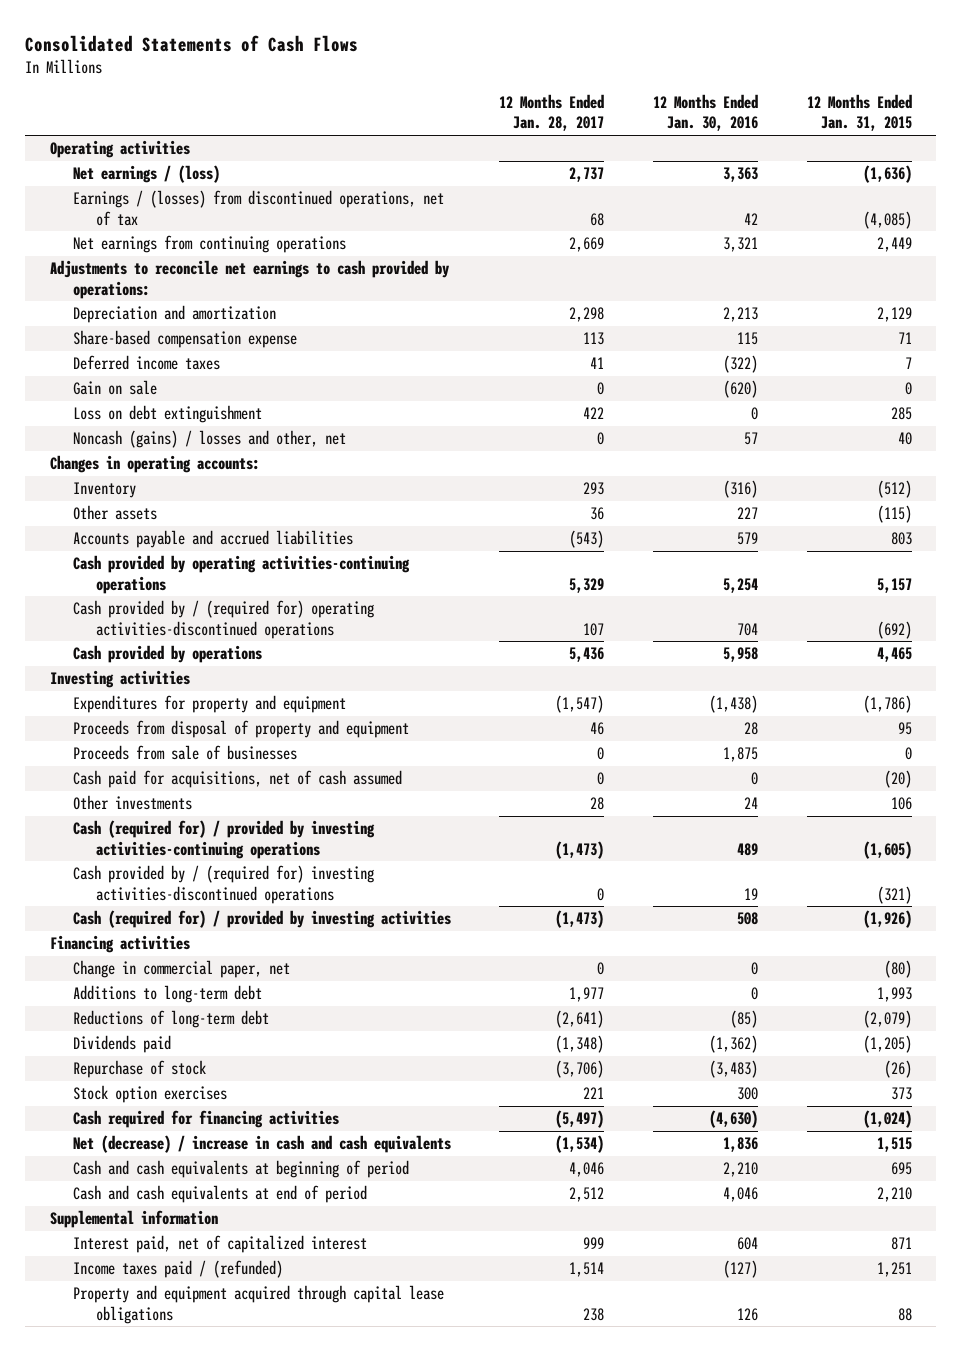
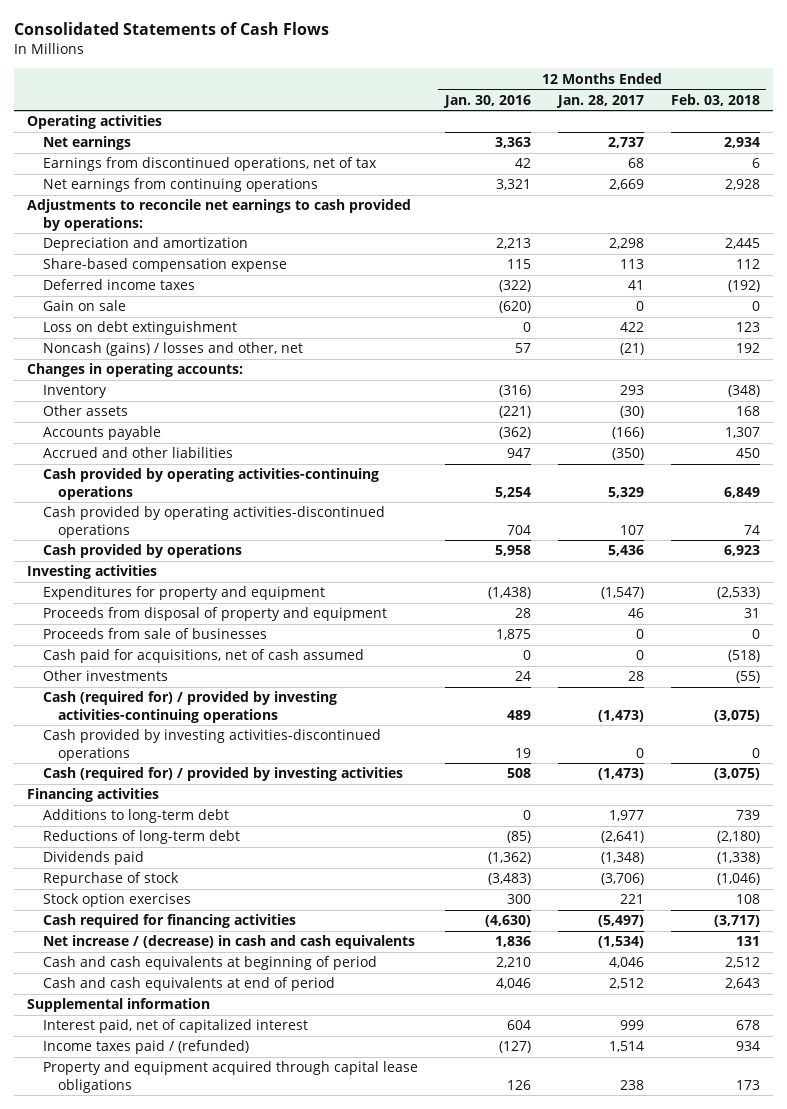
- | 12 Months Ended Jan. 28, 2017 | 12 Months Ended Jan. 30, 2016 | 12 Months Ended Jan. 31, 2015
+ | 12 Months Ended Jan. 30, 2016 | 12 Months Ended Jan. 28, 2017 | 12 Months Ended Feb. 03, 2018
- Net earnings / (loss) | 2,737 | 3,363 | (1,636)
- Earnings / (losses) from discontinued operations, net of tax | 68 | 42 | (4,085)
+ Net earnings | 3,363 | 2,737 | 2,934
+ Earnings from discontinued operations, net of tax | 42 | 68 | 6
- Noncash (gains) / losses and other, net | 0 | 57 | 40
+ Noncash (gains) / losses and other, net | 57 | (21) | 192
- Other assets | 36 | 227 | (115)
- Accounts payable and accrued liabilities | (543) | 579 | 803
+ Other assets | (221) | (30) | 168
+ Accounts payable | (362) | (166) | 1,307
+ Accrued and other liabilities | 947 | (350) | 450
- Cash provided by / (required for) operating activities-discontinued operations | 107 | 704 | (692)
+ Cash provided by operating activities-discontinued operations | 704 | 107 | 74
- Cash provided by / (required for) investing activities-discontinued operations | 0 | 19 | (321)
+ Cash provided by investing activities-discontinued operations | 19 | 0 | 0
- Change in commercial paper, net | 0 | 0 | (80)
- Net (decrease) / increase in cash and cash equivalents | (1,534) | 1,836 | 1,515
+ Net increase / (decrease) in cash and cash equivalents | 1,836 | (1,534) | 131

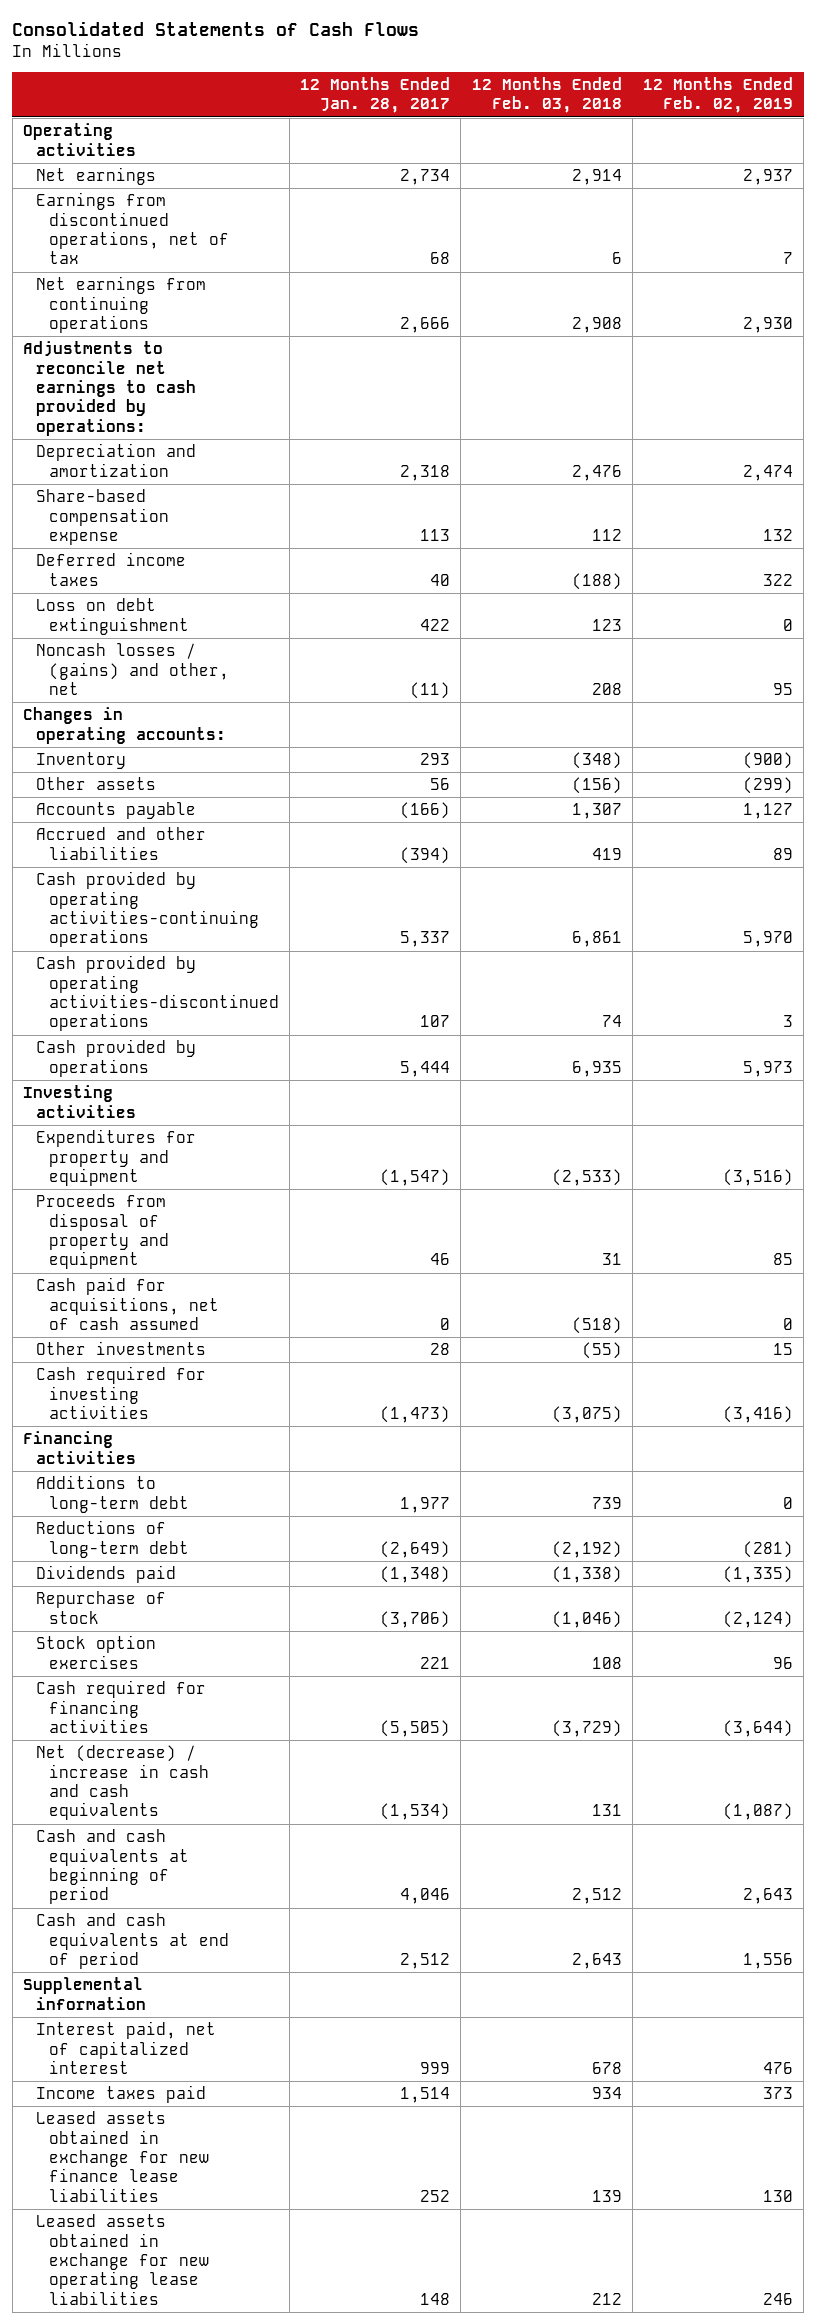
- | 12 Months Ended Jan. 30, 2016 | 12 Months Ended Jan. 28, 2017 | 12 Months Ended Feb. 03, 2018
+ | 12 Months Ended Jan. 28, 2017 | 12 Months Ended Feb. 03, 2018 | 12 Months Ended Feb. 02, 2019
- Net earnings | 3,363 | 2,737 | 2,934
+ Net earnings | 2,734 | 2,914 | 2,937
- Net earnings from continuing operations | 3,321 | 2,669 | 2,928
+ Net earnings from continuing operations | 2,666 | 2,908 | 2,930
- Depreciation and amortization | 2,213 | 2,298 | 2,445
+ Depreciation and amortization | 2,318 | 2,476 | 2,474
- Deferred income taxes | (322) | 41 | (192)
- Gain on sale | (620) | 0 | 0
+ Deferred income taxes | 40 | (188) | 322
- Noncash (gains) / losses and other, net | 57 | (21) | 192
+ Noncash losses / (gains) and other, net | (11) | 208 | 95
- Other assets | (221) | (30) | 168
+ Other assets | 56 | (156) | (299)
- Accrued and other liabilities | 947 | (350) | 450
- Cash provided by operating activities-continuing operations | 5,254 | 5,329 | 6,849
+ Accrued and other liabilities | (394) | 419 | 89
+ Cash provided by operating activities-continuing operations | 5,337 | 6,861 | 5,970
- Cash provided by operations | 5,958 | 5,436 | 6,923
+ Cash provided by operations | 5,444 | 6,935 | 5,973
- Proceeds from sale of businesses | 1,875 | 0 | 0
- Cash (required for) / provided by investing activities-continuing operations | 489 | (1,473) | (3,075)
- Cash provided by investing activities-discontinued operations | 19 | 0 | 0
- Cash (required for) / provided by investing activities | 508 | (1,473) | (3,075)
+ Cash required for investing activities | (1,473) | (3,075) | (3,416)
- Reductions of long-term debt | (85) | (2,641) | (2,180)
+ Reductions of long-term debt | (2,649) | (2,192) | (281)
- Cash required for financing activities | (4,630) | (5,497) | (3,717)
- Net increase / (decrease) in cash and cash equivalents | 1,836 | (1,534) | 131
+ Cash required for financing activities | (5,505) | (3,729) | (3,644)
+ Net (decrease) / increase in cash and cash equivalents | (1,534) | 131 | (1,087)
- Income taxes paid / (refunded) | (127) | 1,514 | 934
- Property and equipment acquired through capital lease obligations | 126 | 238 | 173
+ Income taxes paid | 1,514 | 934 | 373
+ Leased assets obtained in exchange for new finance lease liabilities | 252 | 139 | 130
+ Leased assets obtained in exchange for new operating lease liabilities | 148 | 212 | 246

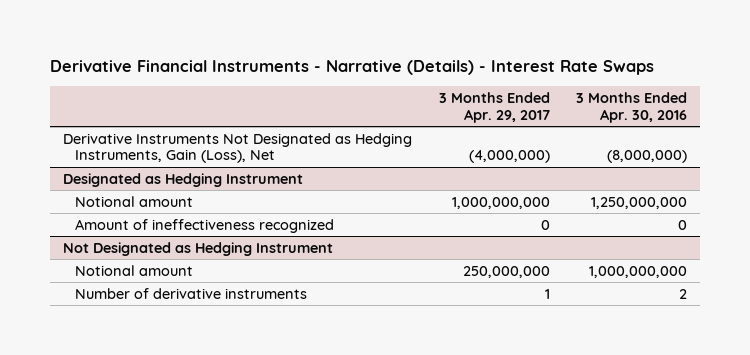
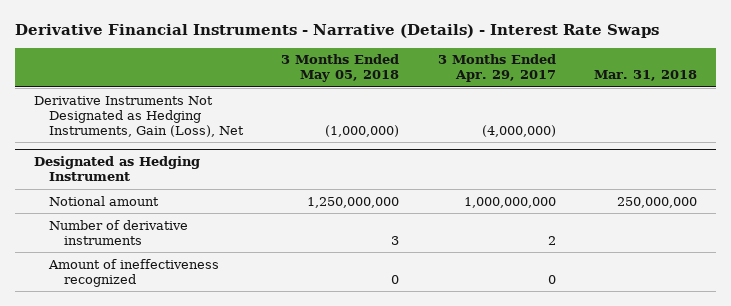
- | 3 Months Ended Apr. 29, 2017 | 3 Months Ended Apr. 30, 2016
+ | 3 Months Ended May 05, 2018 | 3 Months Ended Apr. 29, 2017 | Mar. 31, 2018
@ Designated as Hedging Instrument
+ Number of derivative instruments | 3 | 2 |
- Not Designated as Hedging Instrument
- Notional amount | 250,000,000 | 1,000,000,000
- Number of derivative instruments | 1 | 2

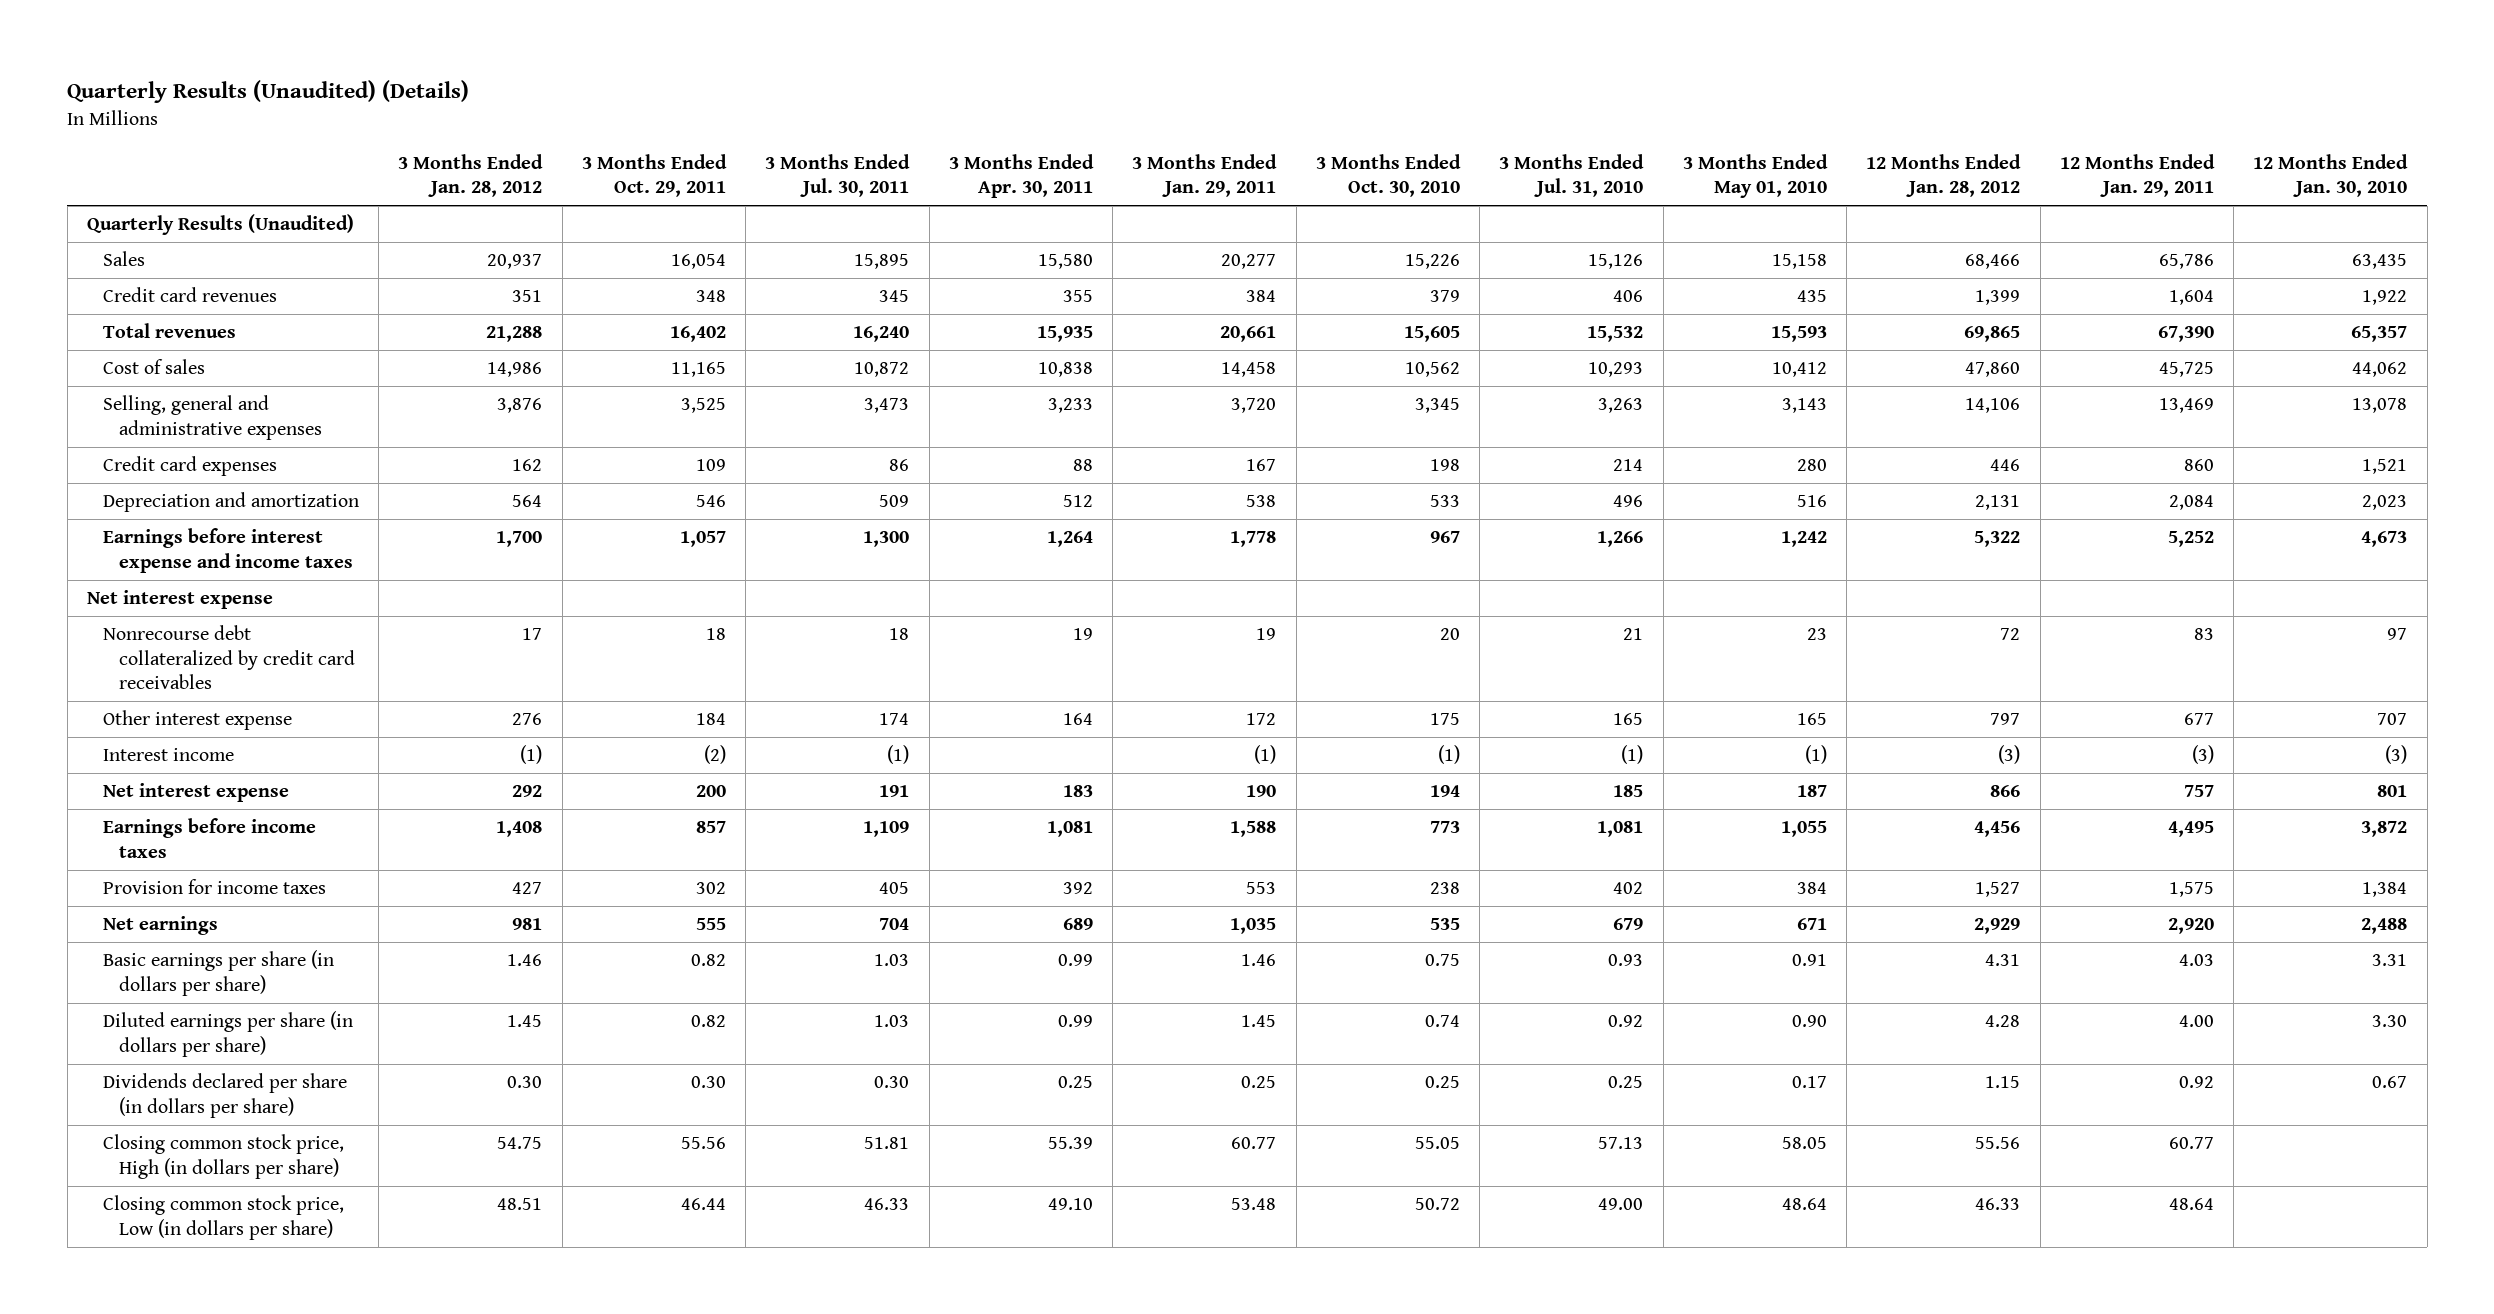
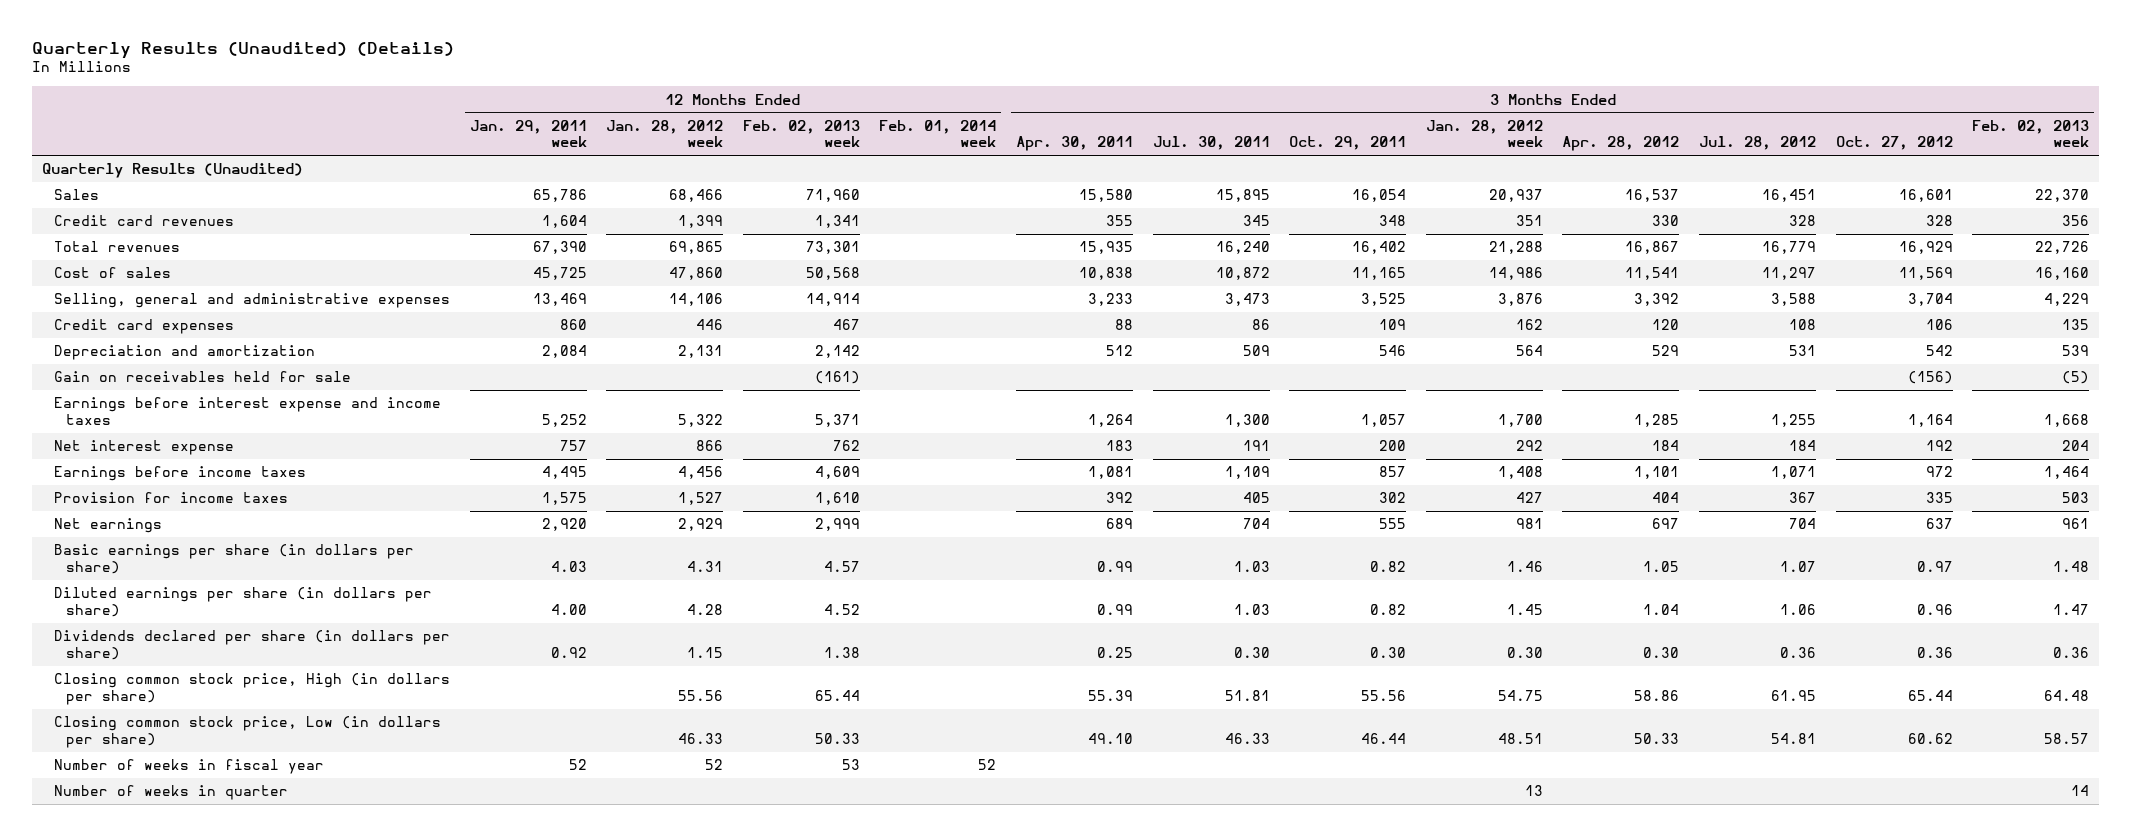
- | 3 Months Ended Jan. 28, 2012 | 3 Months Ended Oct. 29, 2011 | 3 Months Ended Jul. 30, 2011 | 3 Months Ended Apr. 30, 2011 | 3 Months Ended Jan. 29, 2011 | 3 Months Ended Oct. 30, 2010 | 3 Months Ended Jul. 31, 2010 | 3 Months Ended May 01, 2010 | 12 Months Ended Jan. 28, 2012 | 12 Months Ended Jan. 29, 2011 | 12 Months Ended Jan. 30, 2010
+ | 12 Months Ended Jan. 29, 2011 week | 12 Months Ended Jan. 28, 2012 week | 12 Months Ended Feb. 02, 2013 week | 12 Months Ended Feb. 01, 2014 week | 3 Months Ended Apr. 30, 2011 | 3 Months Ended Jul. 30, 2011 | 3 Months Ended Oct. 29, 2011 | 3 Months Ended Jan. 28, 2012 week | 3 Months Ended Apr. 28, 2012 | 3 Months Ended Jul. 28, 2012 | 3 Months Ended Oct. 27, 2012 | 3 Months Ended Feb. 02, 2013 week
+ Gain on receivables held for sale | | | (161) | | | | | | | | (156) | (5)
- Net interest expense
- Nonrecourse debt collateralized by credit card receivables | 17 | 18 | 18 | 19 | 19 | 20 | 21 | 23 | 72 | 83 | 97
- Other interest expense | 276 | 184 | 174 | 164 | 172 | 175 | 165 | 165 | 797 | 677 | 707
- Interest income | (1) | (2) | (1) | | (1) | (1) | (1) | (1) | (3) | (3) | (3)
+ Number of weeks in fiscal year | 52 | 52 | 53 | 52 | | | | | | | |
+ Number of weeks in quarter | | | | | | | | 13 | | | | 14

